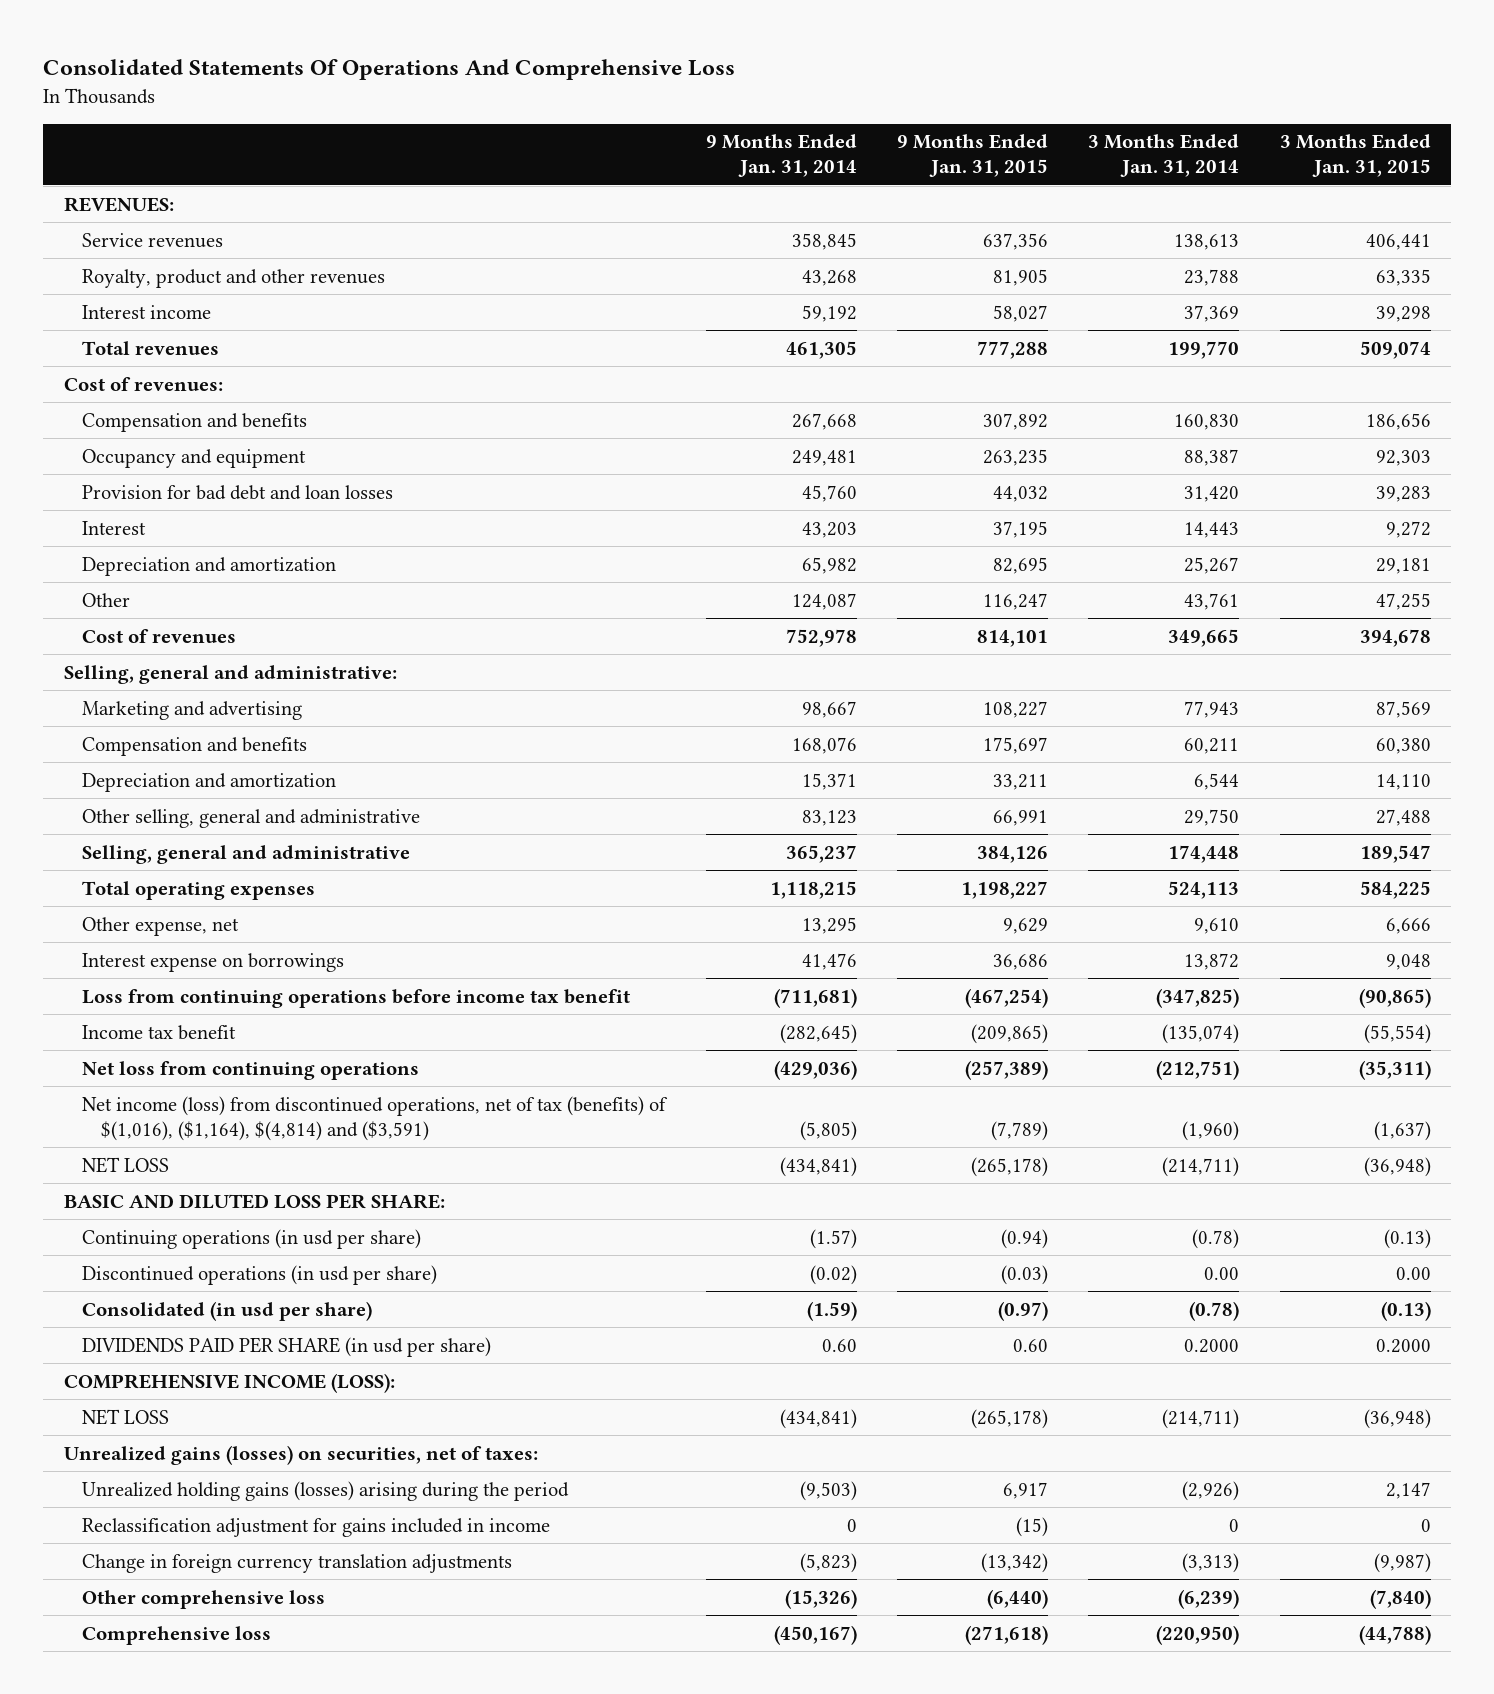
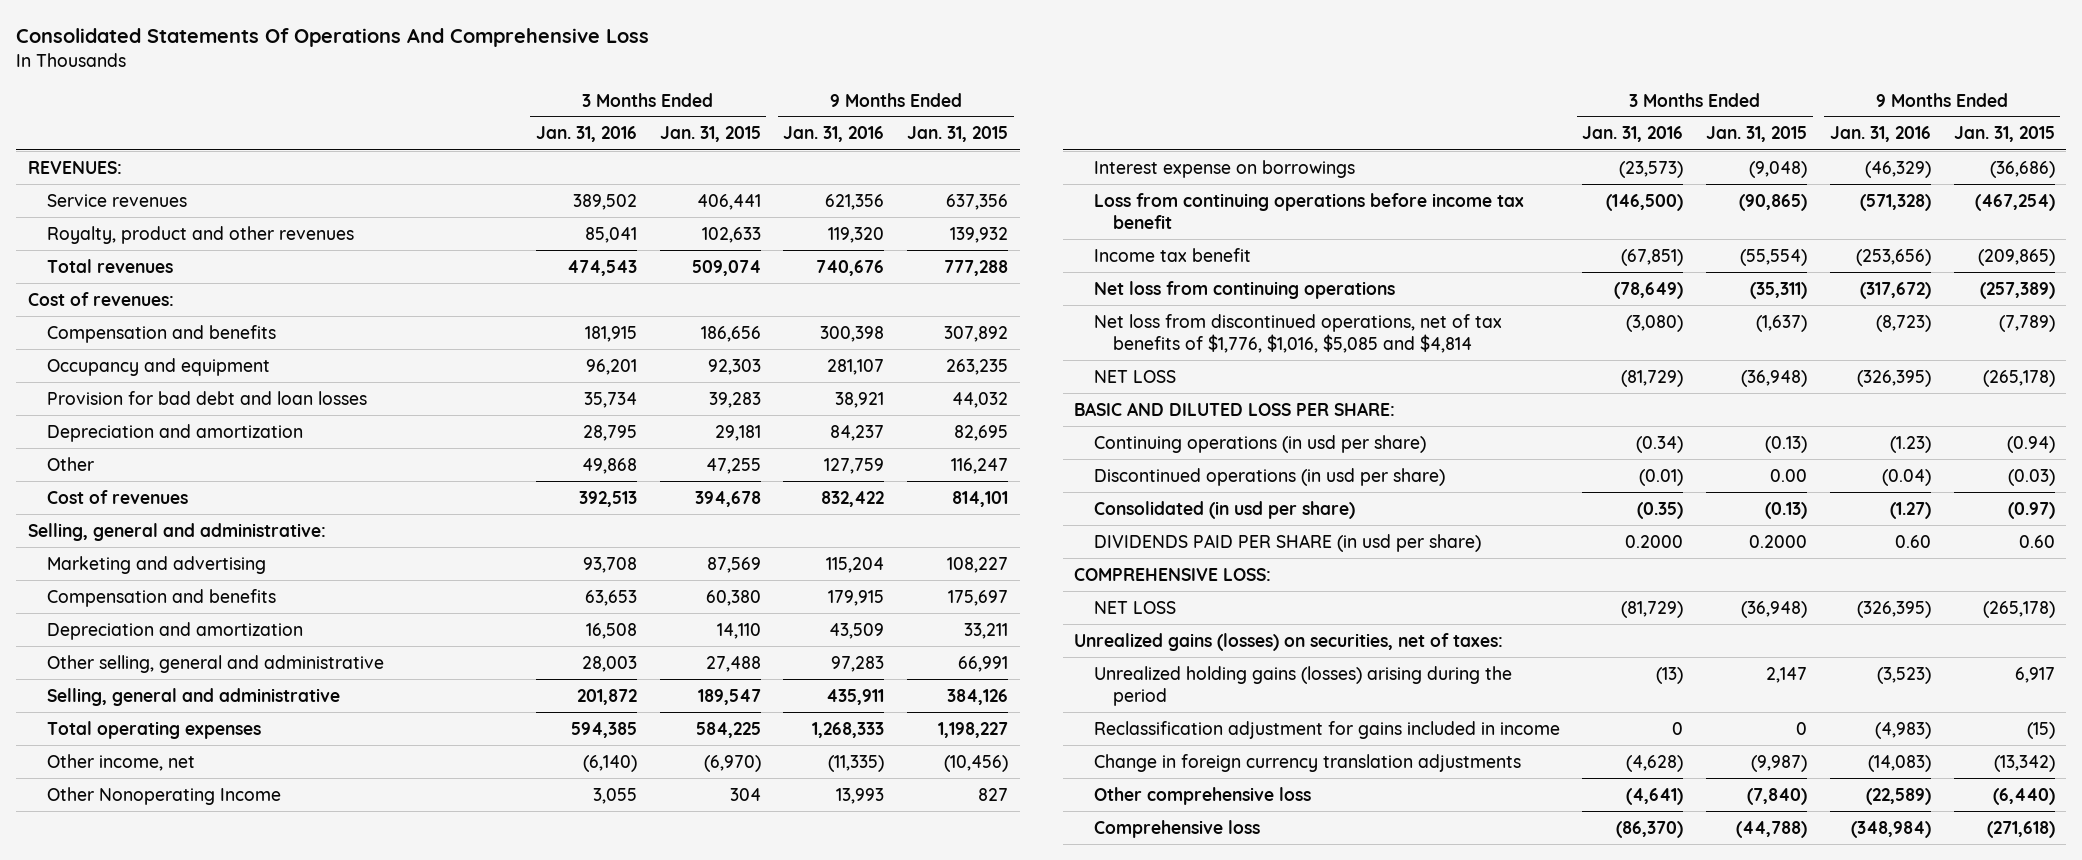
- | 9 Months Ended Jan. 31, 2014 | 9 Months Ended Jan. 31, 2015 | 3 Months Ended Jan. 31, 2014 | 3 Months Ended Jan. 31, 2015
+ | 3 Months Ended Jan. 31, 2016 | 3 Months Ended Jan. 31, 2015 | 9 Months Ended Jan. 31, 2016 | 9 Months Ended Jan. 31, 2015
- Royalty, product and other revenues | 43,268 | 81,905 | 23,788 | 63,335
- Interest income | 59,192 | 58,027 | 37,369 | 39,298
+ Royalty, product and other revenues | 85,041 | 102,633 | 119,320 | 139,932
- Interest | 43,203 | 37,195 | 14,443 | 9,272
- Other expense, net | 13,295 | 9,629 | 9,610 | 6,666
- Interest expense on borrowings | 41,476 | 36,686 | 13,872 | 9,048
+ Other income, net | (6,140) | (6,970) | (11,335) | (10,456)
+ Other Nonoperating Income | 3,055 | 304 | 13,993 | 827
+ Interest expense on borrowings | (23,573) | (9,048) | (46,329) | (36,686)
- Net income (loss) from discontinued operations, net of tax (benefits) of $(1,016), ($1,164), $(4,814) and ($3,591) | (5,805) | (7,789) | (1,960) | (1,637)
+ Net loss from discontinued operations, net of tax benefits of $1,776, $1,016, $5,085 and $4,814 | (3,080) | (1,637) | (8,723) | (7,789)
- COMPREHENSIVE INCOME (LOSS):
+ COMPREHENSIVE LOSS:

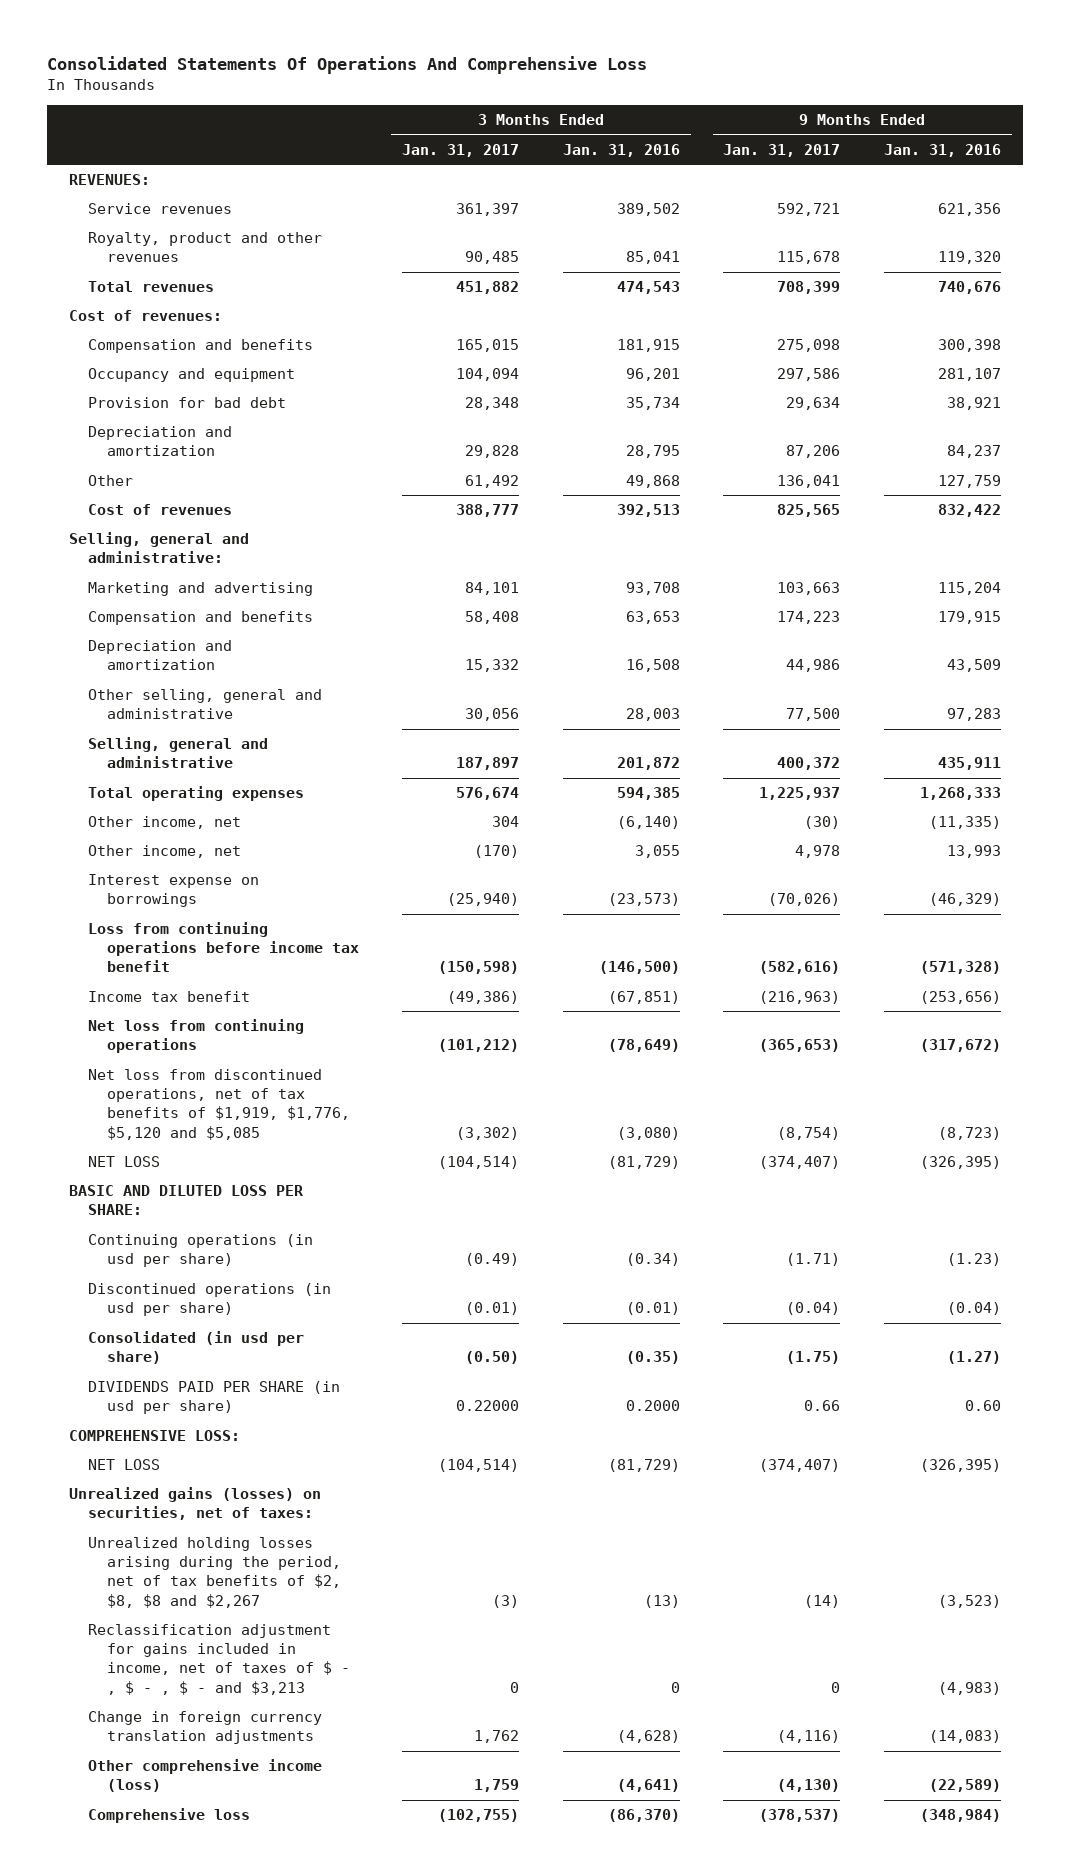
- | 3 Months Ended Jan. 31, 2016 | 3 Months Ended Jan. 31, 2015 | 9 Months Ended Jan. 31, 2016 | 9 Months Ended Jan. 31, 2015
+ | 3 Months Ended Jan. 31, 2017 | 3 Months Ended Jan. 31, 2016 | 9 Months Ended Jan. 31, 2017 | 9 Months Ended Jan. 31, 2016
- Provision for bad debt and loan losses | 35,734 | 39,283 | 38,921 | 44,032
+ Provision for bad debt | 28,348 | 35,734 | 29,634 | 38,921
- Other Nonoperating Income | 3,055 | 304 | 13,993 | 827
+ Other income, net | (170) | 3,055 | 4,978 | 13,993
- Net loss from discontinued operations, net of tax benefits of $1,776, $1,016, $5,085 and $4,814 | (3,080) | (1,637) | (8,723) | (7,789)
+ Net loss from discontinued operations, net of tax benefits of $1,919, $1,776, $5,120 and $5,085 | (3,302) | (3,080) | (8,754) | (8,723)
- Unrealized holding gains (losses) arising during the period | (13) | 2,147 | (3,523) | 6,917
- Reclassification adjustment for gains included in income | 0 | 0 | (4,983) | (15)
+ Unrealized holding losses arising during the period, net of tax benefits of $2, $8, $8 and $2,267 | (3) | (13) | (14) | (3,523)
+ Reclassification adjustment for gains included in income, net of taxes of $ - , $ - , $ - and $3,213 | 0 | 0 | 0 | (4,983)
- Other comprehensive loss | (4,641) | (7,840) | (22,589) | (6,440)
+ Other comprehensive income (loss) | 1,759 | (4,641) | (4,130) | (22,589)

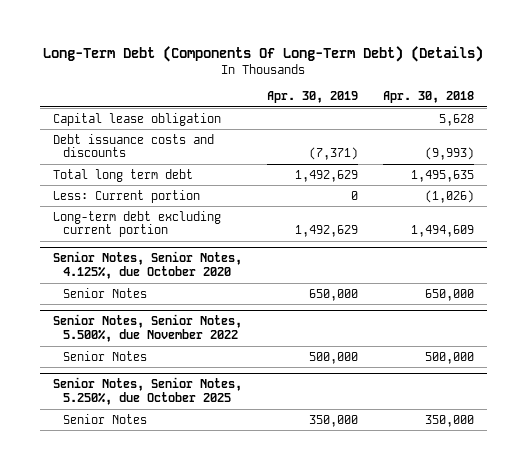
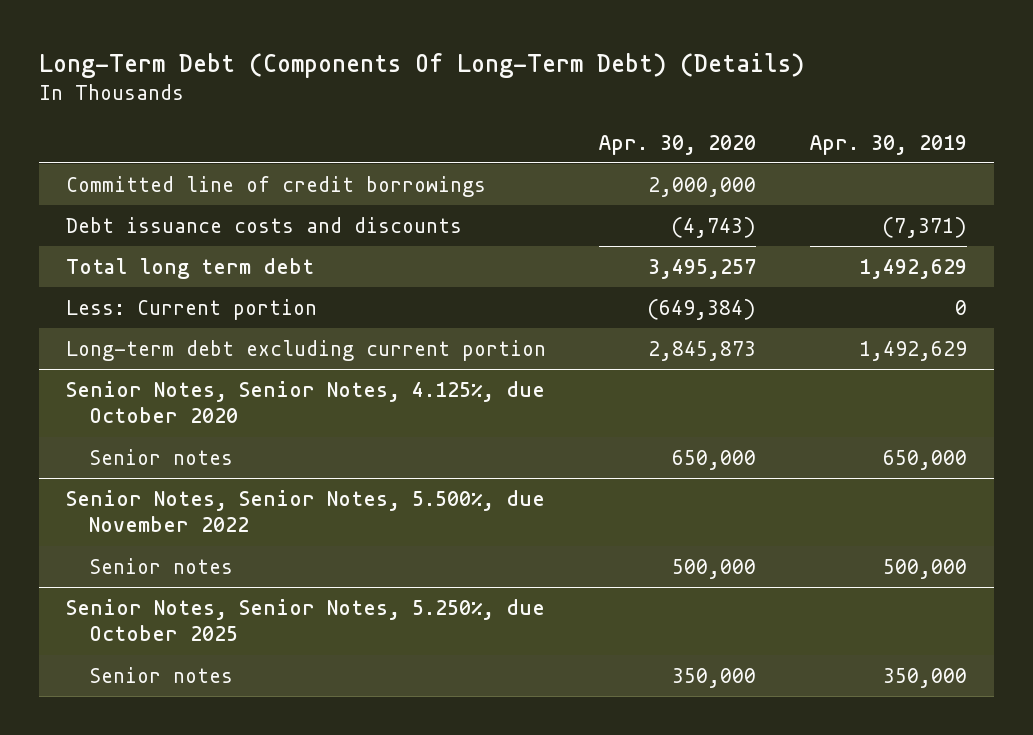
- | Apr. 30, 2019 | Apr. 30, 2018
+ | Apr. 30, 2020 | Apr. 30, 2019
- Capital lease obligation | | 5,628
+ Committed line of credit borrowings | 2,000,000 |
@ Senior Notes, Senior Notes, 4.125%, due October 2020
- Senior Notes | 650,000 | 650,000
+ Senior notes | 650,000 | 650,000
@ Senior Notes, Senior Notes, 5.500%, due November 2022
- Senior Notes | 500,000 | 500,000
+ Senior notes | 500,000 | 500,000
@ Senior Notes, Senior Notes, 5.250%, due October 2025
- Senior Notes | 350,000 | 350,000
+ Senior notes | 350,000 | 350,000

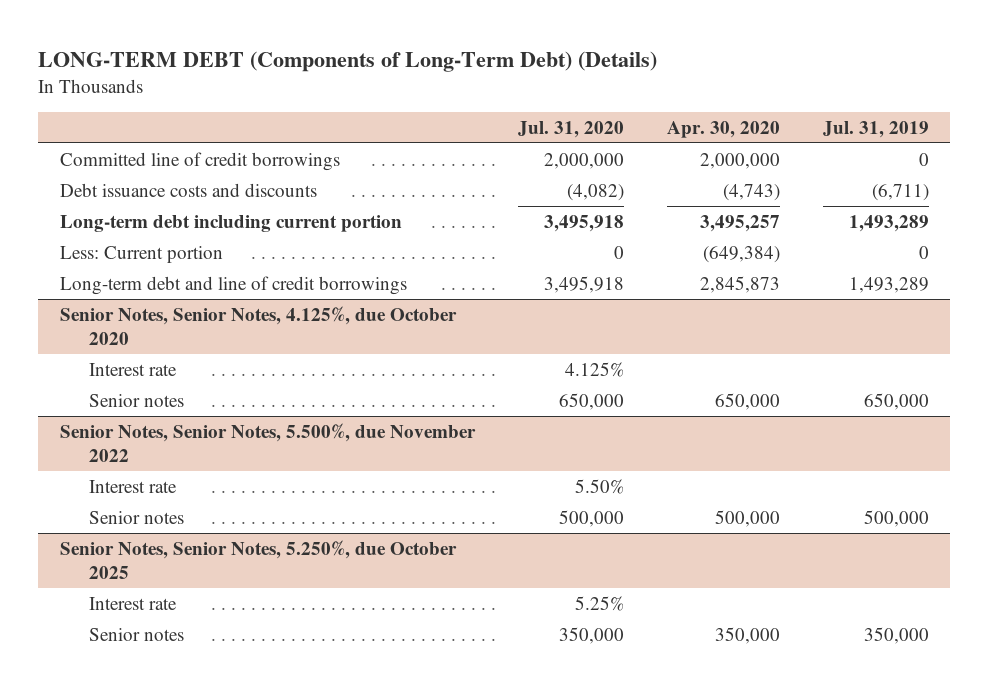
- Long-Term Debt (Components Of Long-Term Debt) (Details)
+ LONG-TERM DEBT (Components of Long-Term Debt) (Details)
- | Apr. 30, 2020 | Apr. 30, 2019
+ | Jul. 31, 2020 | Apr. 30, 2020 | Jul. 31, 2019
- Total long term debt | 3,495,257 | 1,492,629
+ Long-term debt including current portion | 3,495,918 | 3,495,257 | 1,493,289
- Long-term debt excluding current portion | 2,845,873 | 1,492,629
+ Long-term debt and line of credit borrowings | 3,495,918 | 2,845,873 | 1,493,289
@ Senior Notes, Senior Notes, 4.125%, due October 2020
+ Interest rate | 4.125% | |
@ Senior Notes, Senior Notes, 5.500%, due November 2022
+ Interest rate | 5.50% | |
@ Senior Notes, Senior Notes, 5.250%, due October 2025
+ Interest rate | 5.25% | |

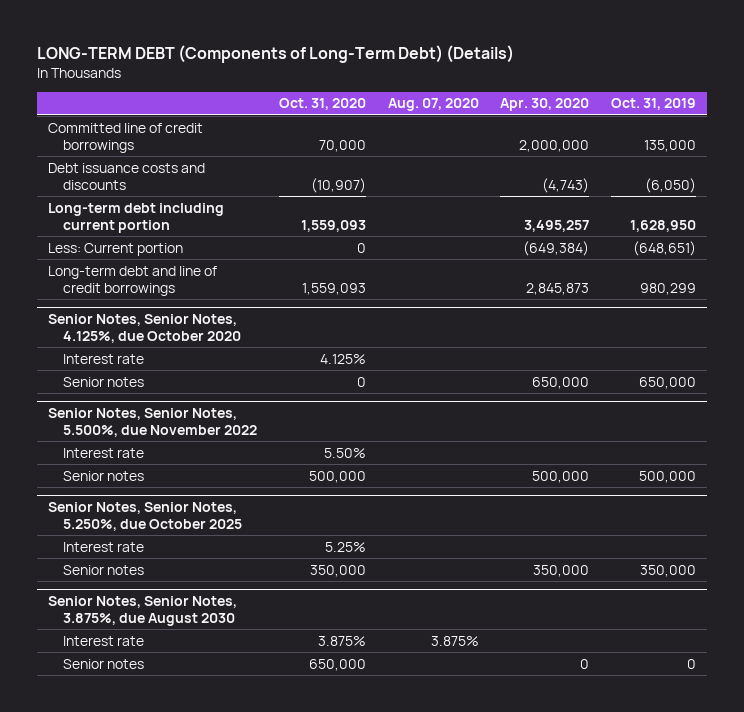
- | Jul. 31, 2020 | Apr. 30, 2020 | Jul. 31, 2019
+ | Oct. 31, 2020 | Aug. 07, 2020 | Apr. 30, 2020 | Oct. 31, 2019
+ Senior Notes, Senior Notes, 3.875%, due August 2030
+ Interest rate | 3.875% | 3.875% | |
+ Senior notes | 650,000 | | 0 | 0

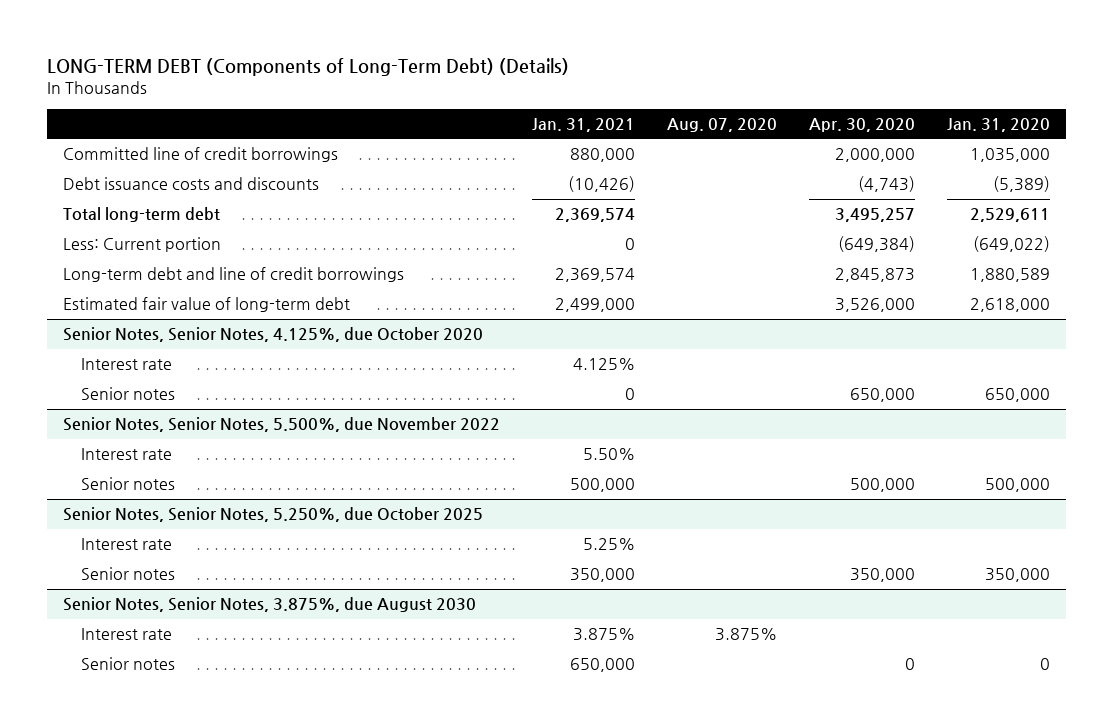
- | Oct. 31, 2020 | Aug. 07, 2020 | Apr. 30, 2020 | Oct. 31, 2019
+ | Jan. 31, 2021 | Aug. 07, 2020 | Apr. 30, 2020 | Jan. 31, 2020
- Long-term debt including current portion | 1,559,093 | | 3,495,257 | 1,628,950
+ Total long-term debt | 2,369,574 | | 3,495,257 | 2,529,611
+ Estimated fair value of long-term debt | 2,499,000 | | 3,526,000 | 2,618,000

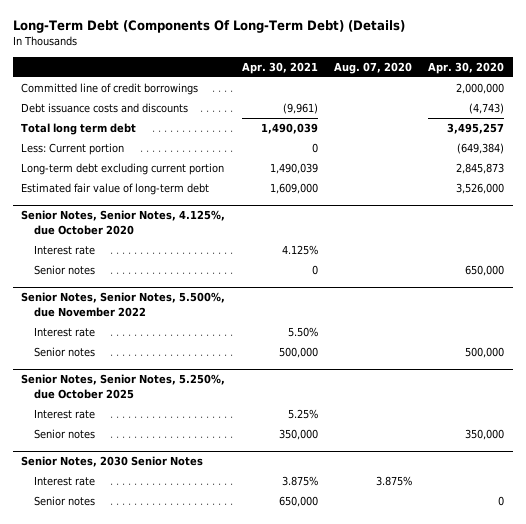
- LONG-TERM DEBT (Components of Long-Term Debt) (Details)
+ Long-Term Debt (Components Of Long-Term Debt) (Details)
- | Jan. 31, 2021 | Aug. 07, 2020 | Apr. 30, 2020 | Jan. 31, 2020
+ | Apr. 30, 2021 | Aug. 07, 2020 | Apr. 30, 2020
- Total long-term debt | 2,369,574 | | 3,495,257 | 2,529,611
+ Total long term debt | 1,490,039 | | 3,495,257
- Long-term debt and line of credit borrowings | 2,369,574 | | 2,845,873 | 1,880,589
+ Long-term debt excluding current portion | 1,490,039 | | 2,845,873
- Senior Notes, Senior Notes, 3.875%, due August 2030
+ Senior Notes, 2030 Senior Notes

